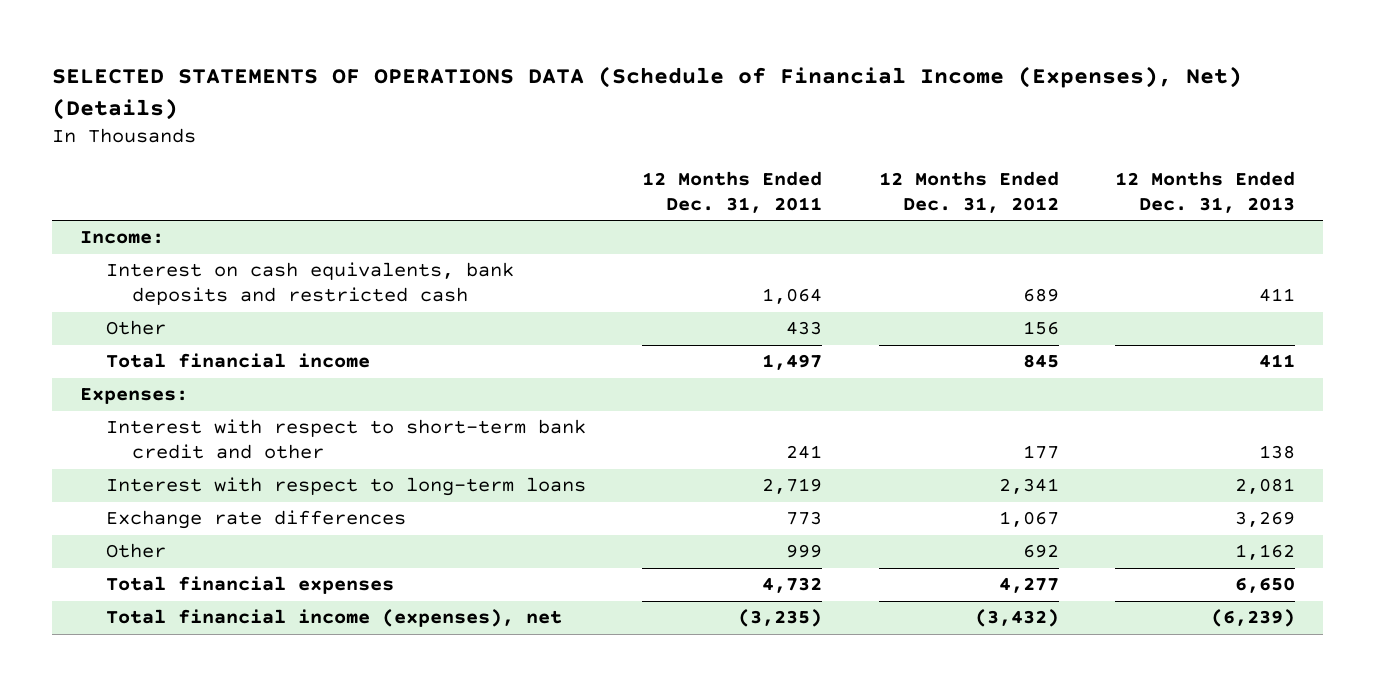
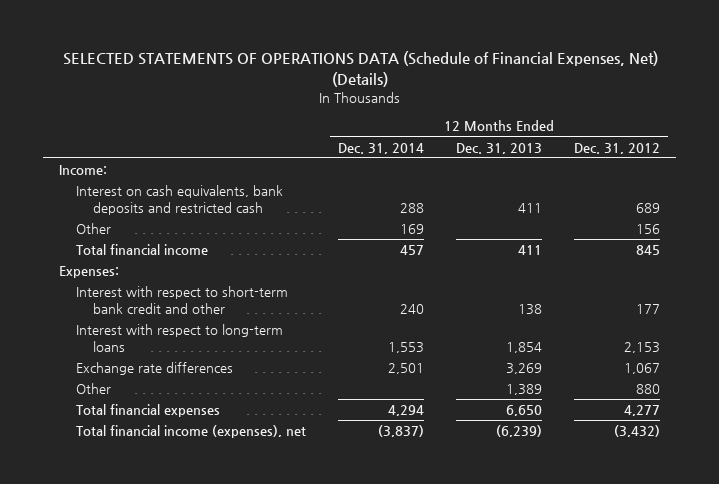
- SELECTED STATEMENTS OF OPERATIONS DATA (Schedule of Financial Income (Expenses), Net) (Details)
+ SELECTED STATEMENTS OF OPERATIONS DATA (Schedule of Financial Expenses, Net) (Details)
- | 12 Months Ended Dec. 31, 2011 | 12 Months Ended Dec. 31, 2012 | 12 Months Ended Dec. 31, 2013
+ | 12 Months Ended Dec. 31, 2014 | 12 Months Ended Dec. 31, 2013 | 12 Months Ended Dec. 31, 2012
- Interest with respect to long-term loans | 2,719 | 2,341 | 2,081
+ Interest with respect to long-term loans | 1,553 | 1,854 | 2,153
- Other | 999 | 692 | 1,162
+ Other | | 1,389 | 880

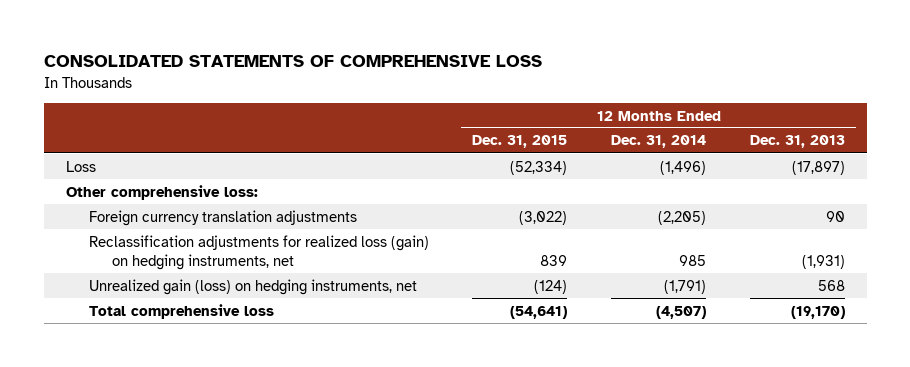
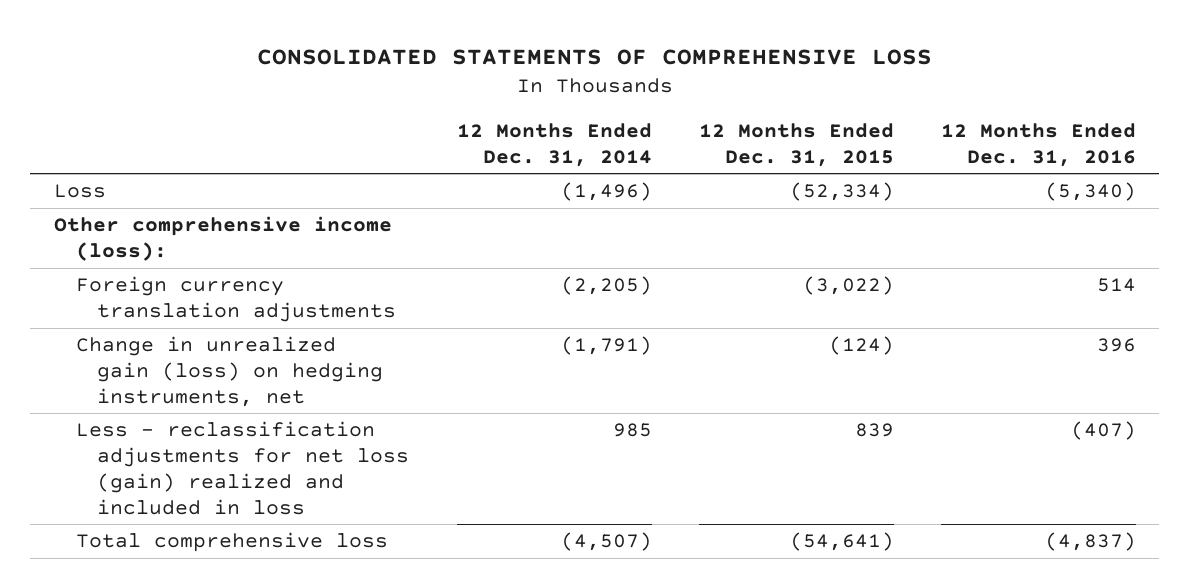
- | 12 Months Ended Dec. 31, 2015 | 12 Months Ended Dec. 31, 2014 | 12 Months Ended Dec. 31, 2013
+ | 12 Months Ended Dec. 31, 2014 | 12 Months Ended Dec. 31, 2015 | 12 Months Ended Dec. 31, 2016
- Other comprehensive loss:
+ Other comprehensive income (loss):
- Reclassification adjustments for realized loss (gain) on hedging instruments, net | 839 | 985 | (1,931)
- Unrealized gain (loss) on hedging instruments, net | (124) | (1,791) | 568
+ Change in unrealized gain (loss) on hedging instruments, net | (1,791) | (124) | 396
+ Less - reclassification adjustments for net loss (gain) realized and included in loss | 985 | 839 | (407)

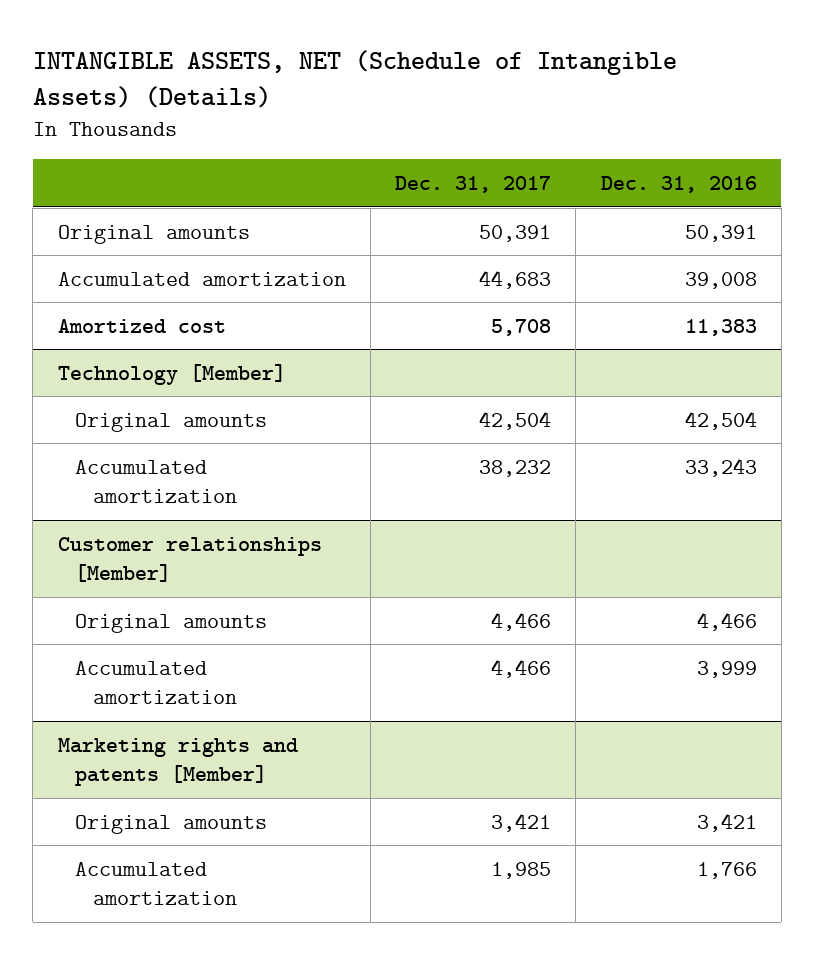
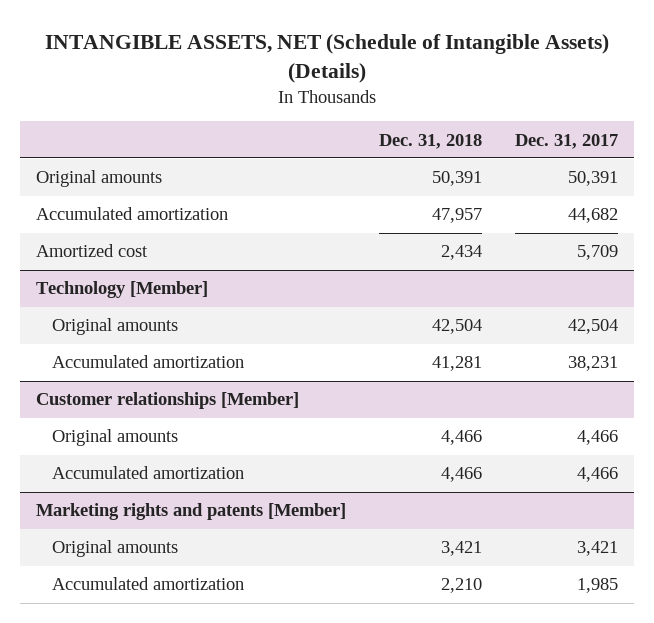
- | Dec. 31, 2017 | Dec. 31, 2016
+ | Dec. 31, 2018 | Dec. 31, 2017
- Accumulated amortization | 44,683 | 39,008
- Amortized cost | 5,708 | 11,383
+ Accumulated amortization | 47,957 | 44,682
+ Amortized cost | 2,434 | 5,709
@ Technology [Member]
- Accumulated amortization | 38,232 | 33,243
+ Accumulated amortization | 41,281 | 38,231

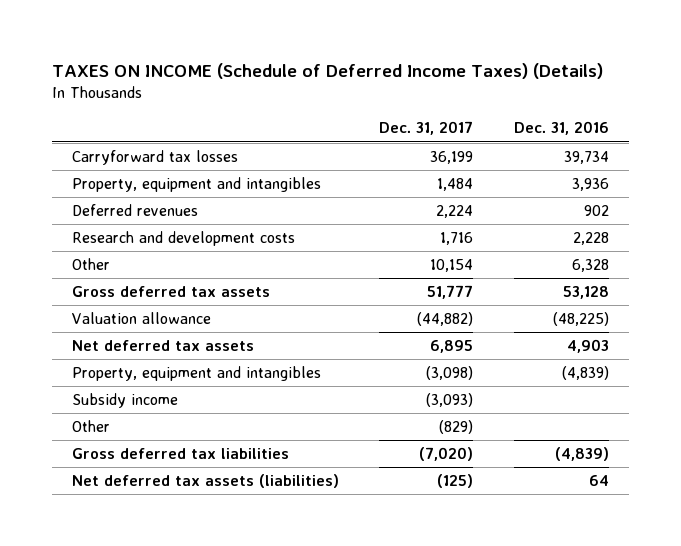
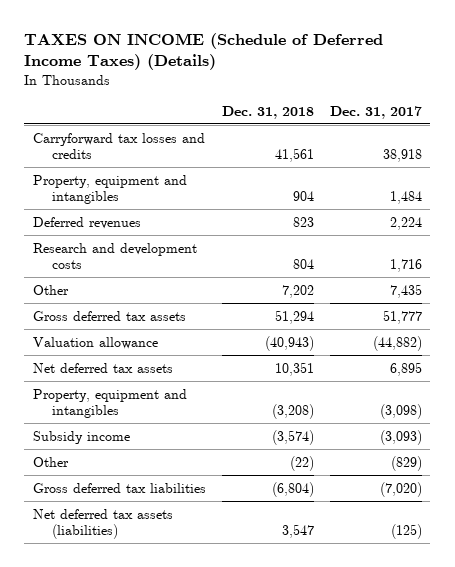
- | Dec. 31, 2017 | Dec. 31, 2016
+ | Dec. 31, 2018 | Dec. 31, 2017
- Carryforward tax losses | 36,199 | 39,734
+ Carryforward tax losses and credits | 41,561 | 38,918
- Other | 10,154 | 6,328
+ Other | 7,202 | 7,435

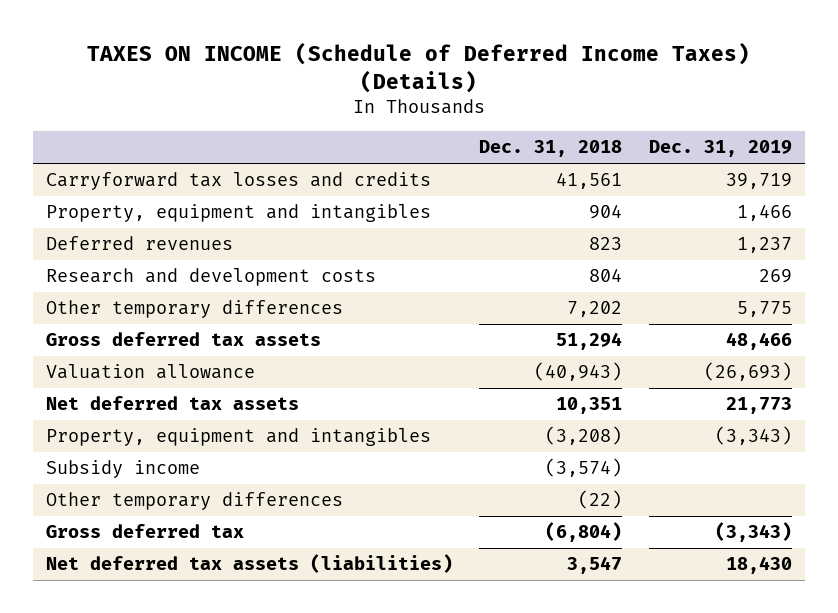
- | Dec. 31, 2018 | Dec. 31, 2017
+ | Dec. 31, 2018 | Dec. 31, 2019
- Other | 7,202 | 7,435
+ Other temporary differences | 7,202 | 5,775
- Other | (22) | (829)
- Gross deferred tax liabilities | (6,804) | (7,020)
+ Other temporary differences | (22) |
+ Gross deferred tax | (6,804) | (3,343)

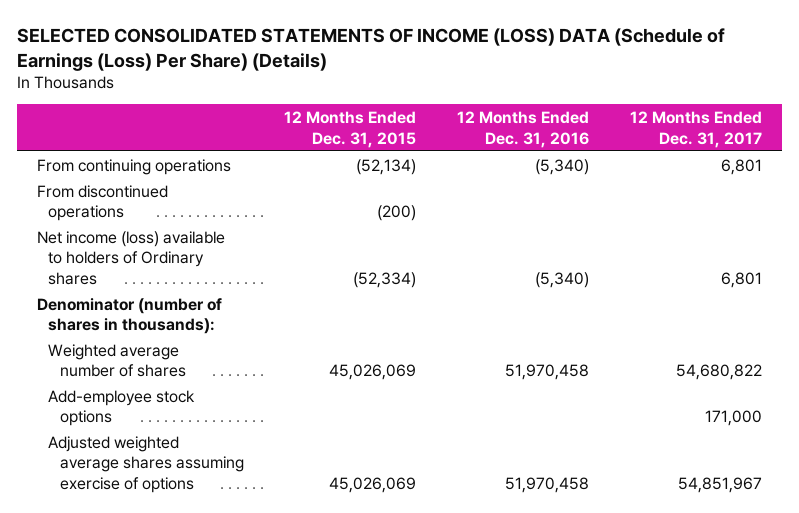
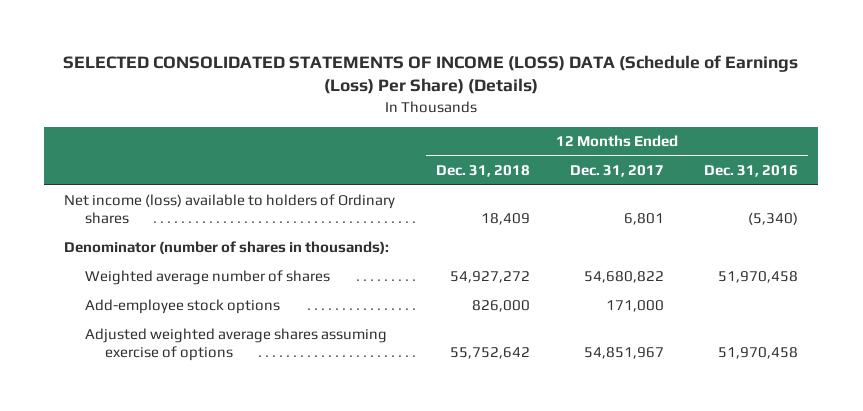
- | 12 Months Ended Dec. 31, 2015 | 12 Months Ended Dec. 31, 2016 | 12 Months Ended Dec. 31, 2017
+ | 12 Months Ended Dec. 31, 2018 | 12 Months Ended Dec. 31, 2017 | 12 Months Ended Dec. 31, 2016
- From continuing operations | (52,134) | (5,340) | 6,801
- From discontinued operations | (200) | |

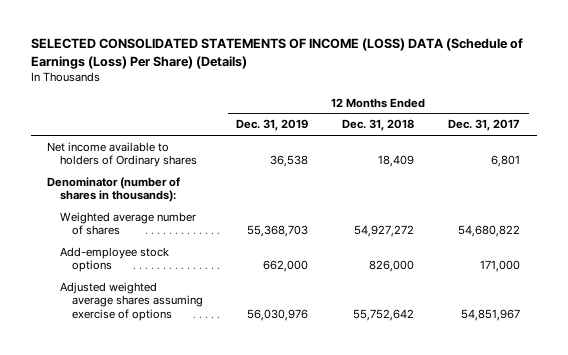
- | 12 Months Ended Dec. 31, 2018 | 12 Months Ended Dec. 31, 2017 | 12 Months Ended Dec. 31, 2016
+ | 12 Months Ended Dec. 31, 2019 | 12 Months Ended Dec. 31, 2018 | 12 Months Ended Dec. 31, 2017
- Net income (loss) available to holders of Ordinary shares | 18,409 | 6,801 | (5,340)
+ Net income available to holders of Ordinary shares | 36,538 | 18,409 | 6,801

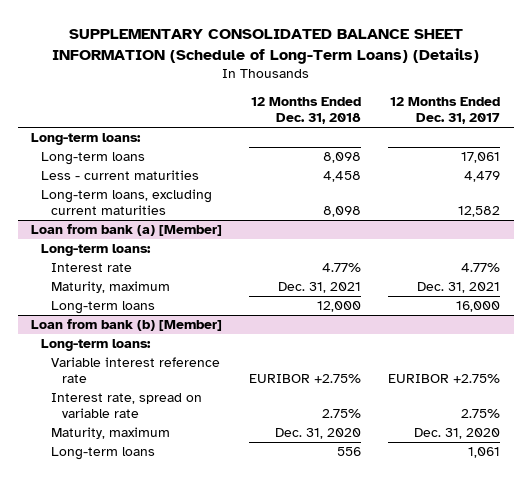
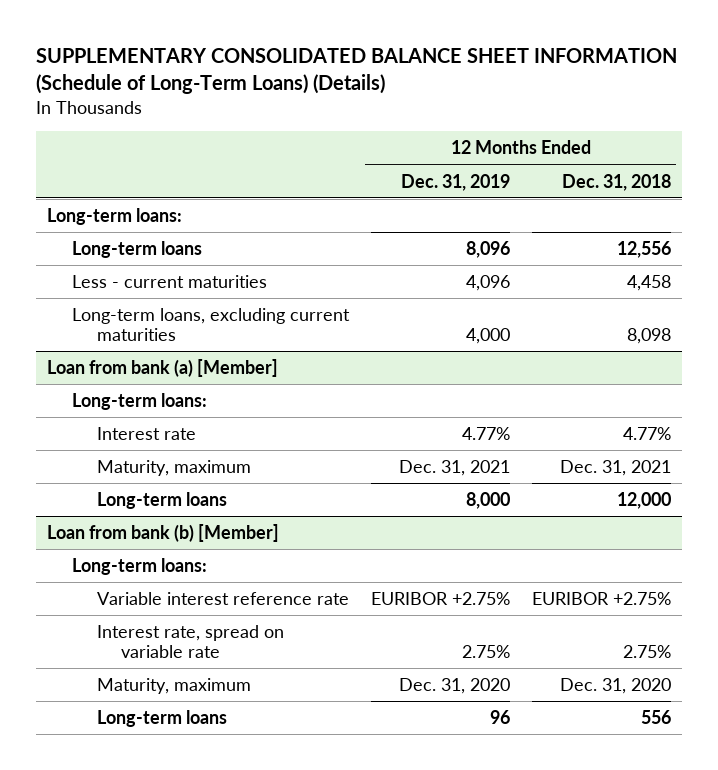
- | 12 Months Ended Dec. 31, 2018 | 12 Months Ended Dec. 31, 2017
+ | 12 Months Ended Dec. 31, 2019 | 12 Months Ended Dec. 31, 2018
- Long-term loans | 8,098 | 17,061
+ Long-term loans | 8,096 | 12,556

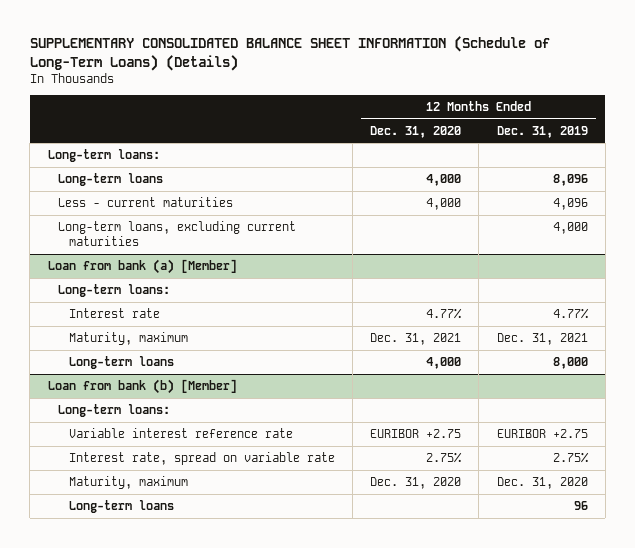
- | 12 Months Ended Dec. 31, 2019 | 12 Months Ended Dec. 31, 2018
+ | 12 Months Ended Dec. 31, 2020 | 12 Months Ended Dec. 31, 2019
@ Loan from bank (b) [Member]
- Variable interest reference rate | EURIBOR +2.75% | EURIBOR +2.75%
+ Variable interest reference rate | EURIBOR +2.75 | EURIBOR +2.75

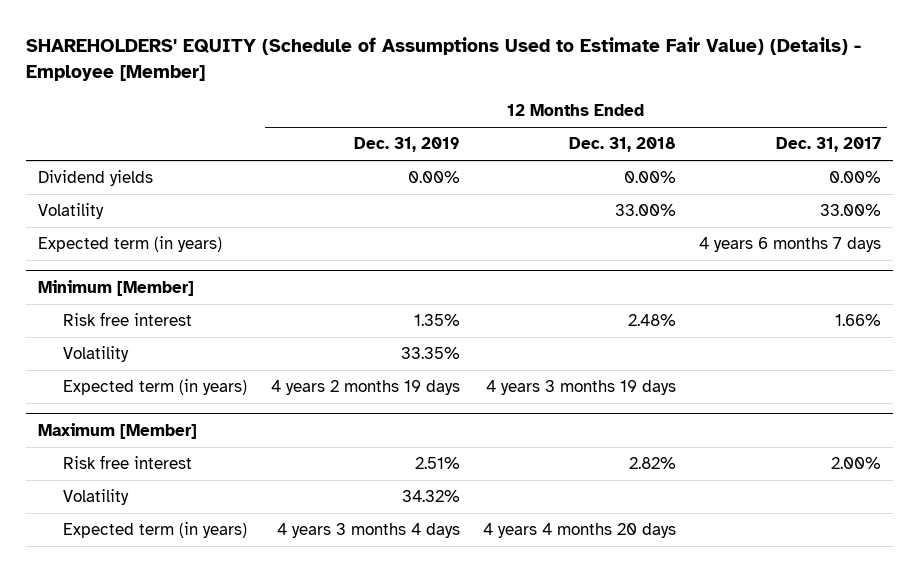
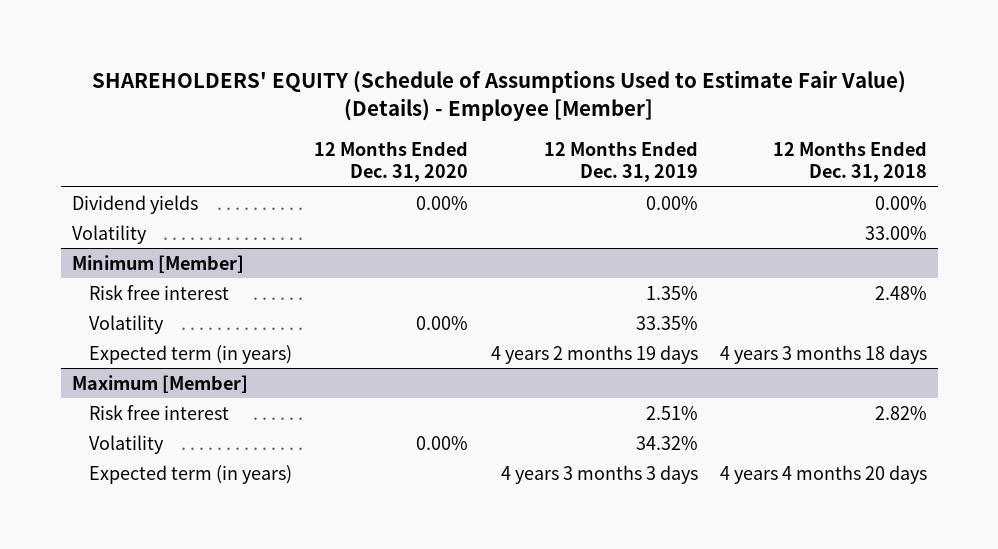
- | 12 Months Ended Dec. 31, 2019 | 12 Months Ended Dec. 31, 2018 | 12 Months Ended Dec. 31, 2017
+ | 12 Months Ended Dec. 31, 2020 | 12 Months Ended Dec. 31, 2019 | 12 Months Ended Dec. 31, 2018
- Expected term (in years) | | | 4 years 6 months 7 days
@ Minimum [Member]
- Expected term (in years) | 4 years 2 months 19 days | 4 years 3 months 19 days |
+ Expected term (in years) | | 4 years 2 months 19 days | 4 years 3 months 18 days
@ Maximum [Member]
- Expected term (in years) | 4 years 3 months 4 days | 4 years 4 months 20 days |
+ Expected term (in years) | | 4 years 3 months 3 days | 4 years 4 months 20 days

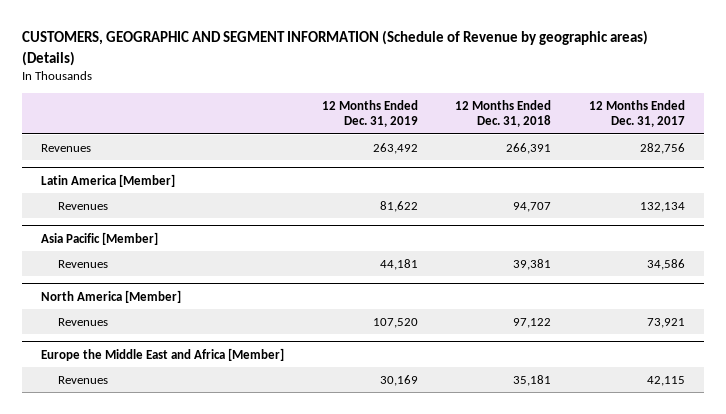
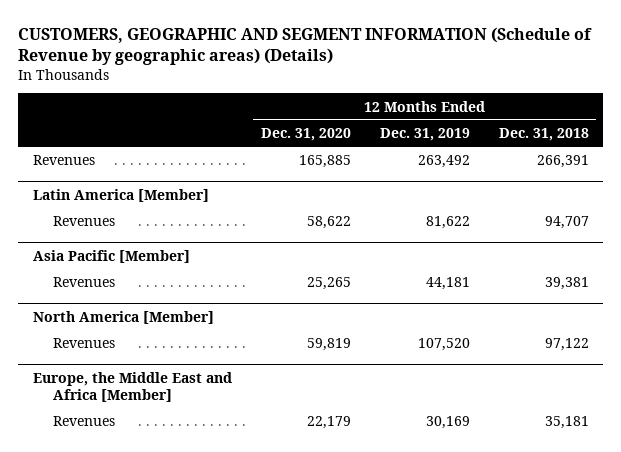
- | 12 Months Ended Dec. 31, 2019 | 12 Months Ended Dec. 31, 2018 | 12 Months Ended Dec. 31, 2017
+ | 12 Months Ended Dec. 31, 2020 | 12 Months Ended Dec. 31, 2019 | 12 Months Ended Dec. 31, 2018
- Europe the Middle East and Africa [Member]
+ Europe, the Middle East and Africa [Member]

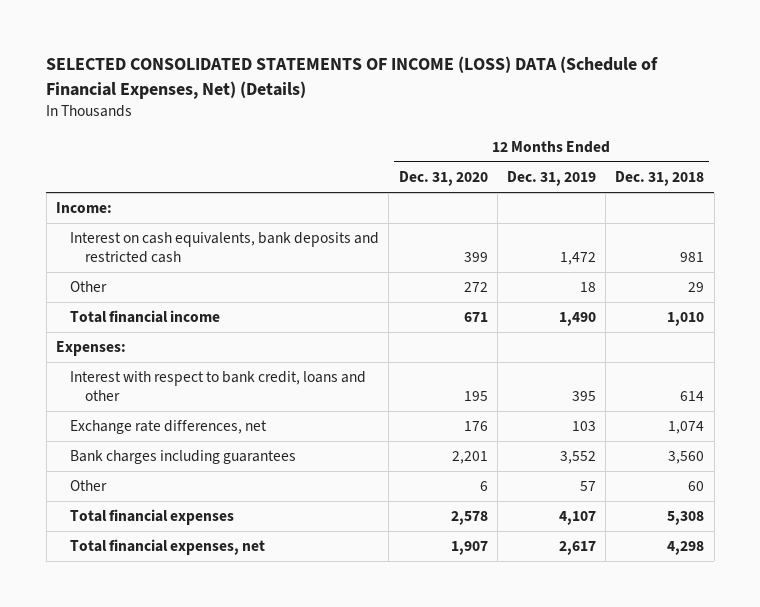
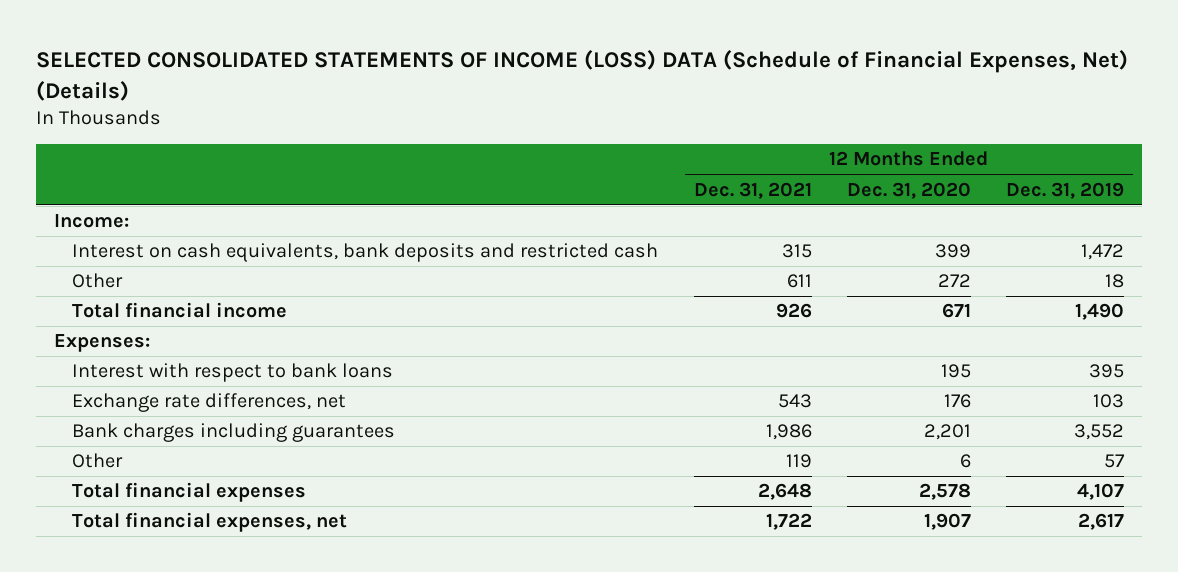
- | 12 Months Ended Dec. 31, 2020 | 12 Months Ended Dec. 31, 2019 | 12 Months Ended Dec. 31, 2018
+ | 12 Months Ended Dec. 31, 2021 | 12 Months Ended Dec. 31, 2020 | 12 Months Ended Dec. 31, 2019
- Interest with respect to bank credit, loans and other | 195 | 395 | 614
+ Interest with respect to bank loans | | 195 | 395

